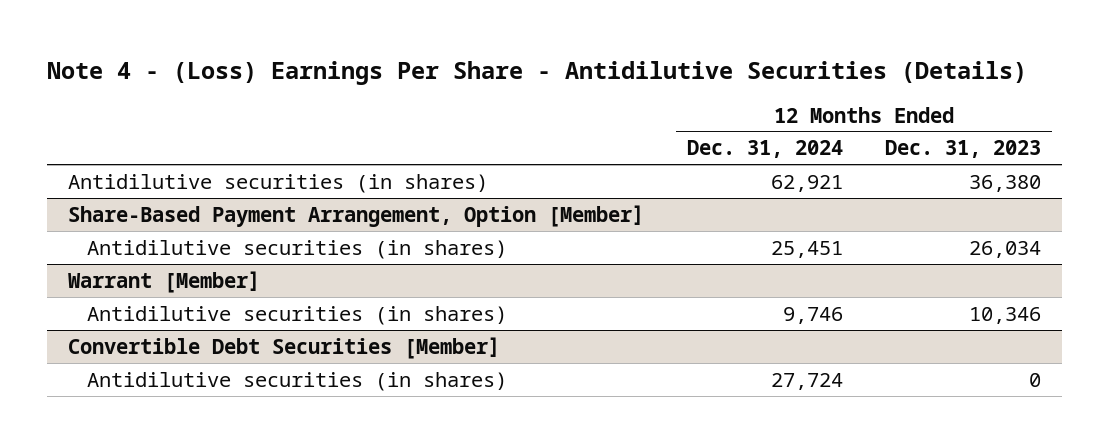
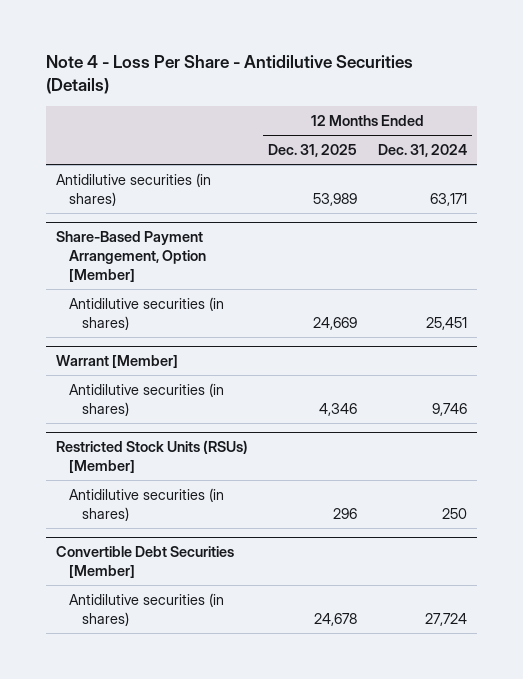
- Note 4 - (Loss) Earnings Per Share - Antidilutive Securities (Details)
+ Note 4 - Loss Per Share - Antidilutive Securities (Details)
- | 12 Months Ended Dec. 31, 2024 | 12 Months Ended Dec. 31, 2023
+ | 12 Months Ended Dec. 31, 2025 | 12 Months Ended Dec. 31, 2024
- Antidilutive securities (in shares) | 62,921 | 36,380
+ Antidilutive securities (in shares) | 53,989 | 63,171
+ Restricted Stock Units (RSUs) [Member]
+ Antidilutive securities (in shares) | 296 | 250

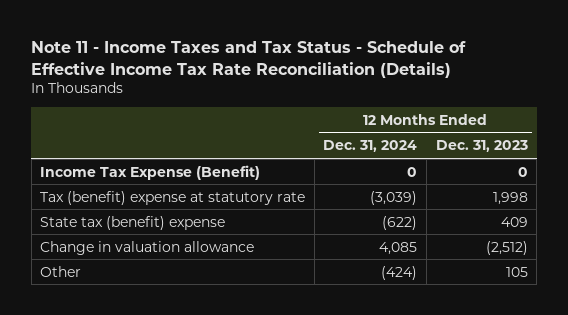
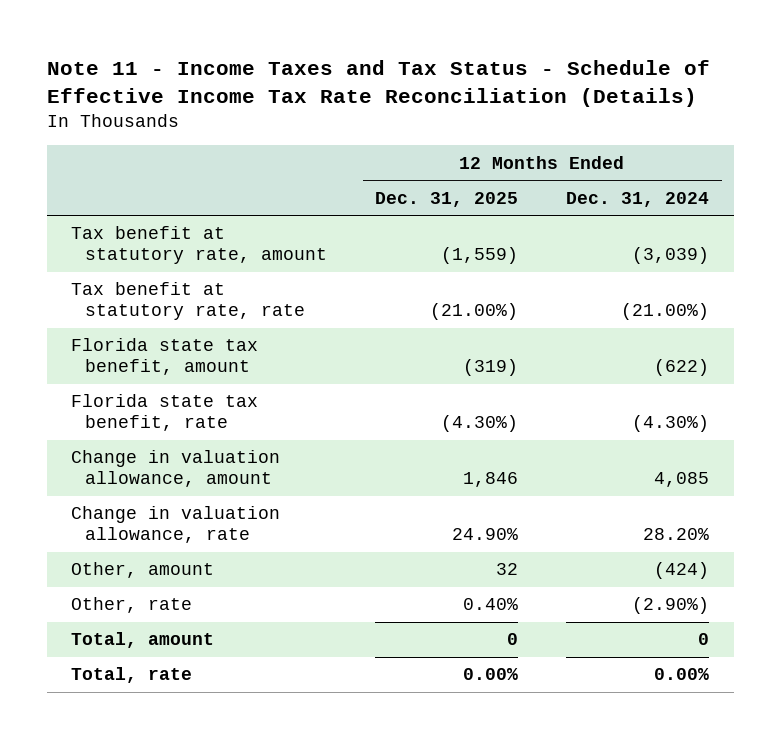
- | 12 Months Ended Dec. 31, 2024 | 12 Months Ended Dec. 31, 2023
+ | 12 Months Ended Dec. 31, 2025 | 12 Months Ended Dec. 31, 2024
- Income Tax Expense (Benefit) | 0 | 0
- Tax (benefit) expense at statutory rate | (3,039) | 1,998
- State tax (benefit) expense | (622) | 409
- Change in valuation allowance | 4,085 | (2,512)
- Other | (424) | 105
+ Tax benefit at statutory rate, amount | (1,559) | (3,039)
+ Tax benefit at statutory rate, rate | (21.00%) | (21.00%)
+ Florida state tax benefit, amount | (319) | (622)
+ Florida state tax benefit, rate | (4.30%) | (4.30%)
+ Change in valuation allowance, amount | 1,846 | 4,085
+ Change in valuation allowance, rate | 24.90% | 28.20%
+ Other, amount | 32 | (424)
+ Other, rate | 0.40% | (2.90%)
+ Total, amount | 0 | 0
+ Total, rate | 0.00% | 0.00%

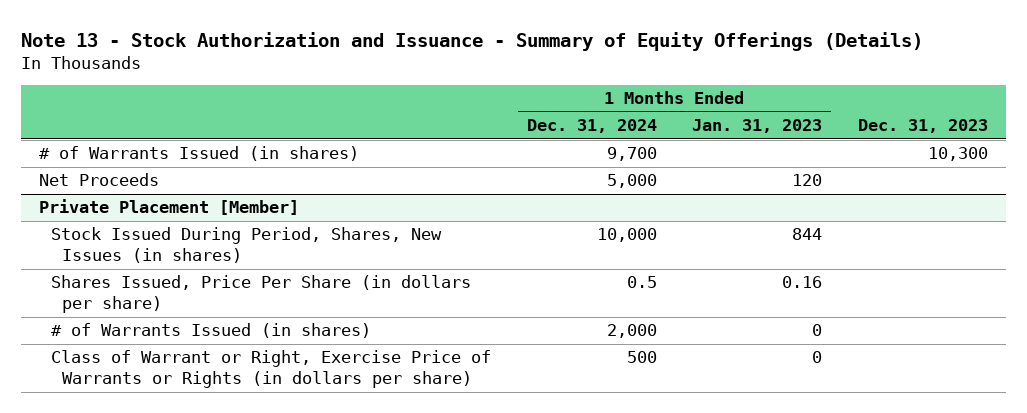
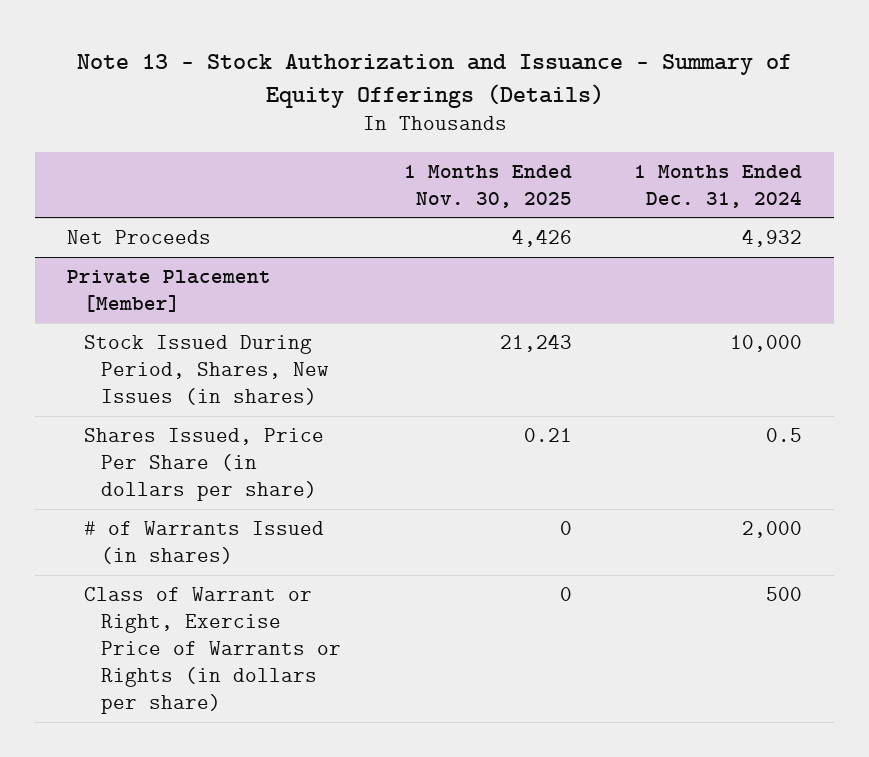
- | 1 Months Ended Dec. 31, 2024 | 1 Months Ended Jan. 31, 2023 | Dec. 31, 2023
+ | 1 Months Ended Nov. 30, 2025 | 1 Months Ended Dec. 31, 2024
- # of Warrants Issued (in shares) | 9,700 | | 10,300
- Net Proceeds | 5,000 | 120 |
+ Net Proceeds | 4,426 | 4,932

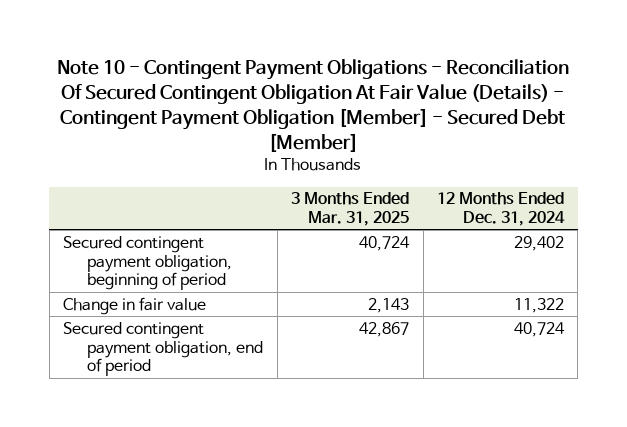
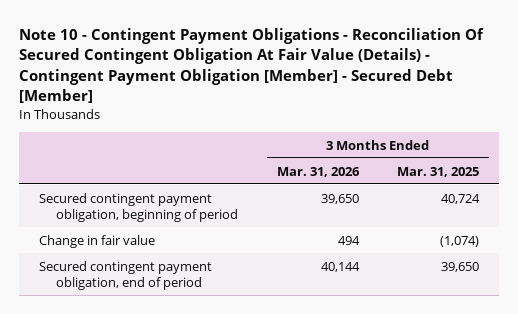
- | 3 Months Ended Mar. 31, 2025 | 12 Months Ended Dec. 31, 2024
+ | 3 Months Ended Mar. 31, 2026 | 3 Months Ended Mar. 31, 2025
- Change in fair value | 2,143 | 11,322
- Secured contingent payment obligation, end of period | 42,867 | 40,724
+ Change in fair value | 494 | (1,074)
+ Secured contingent payment obligation, end of period | 40,144 | 39,650

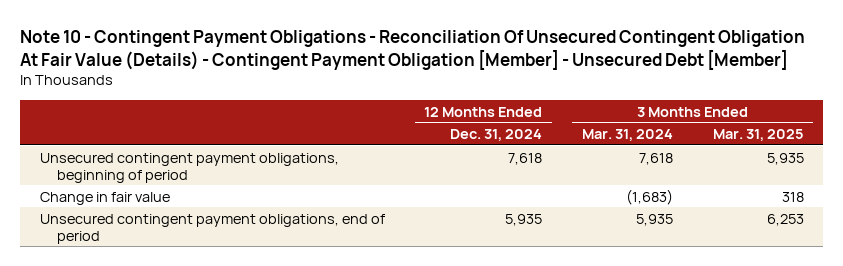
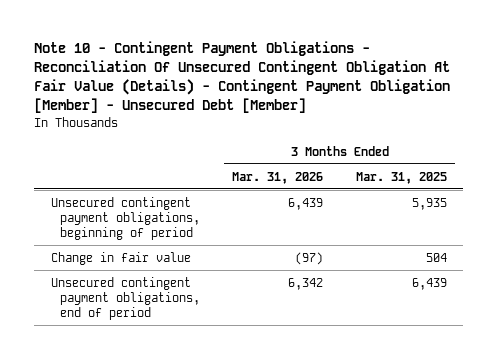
- | 12 Months Ended Dec. 31, 2024 | 3 Months Ended Mar. 31, 2024 | 3 Months Ended Mar. 31, 2025
+ | 3 Months Ended Mar. 31, 2026 | 3 Months Ended Mar. 31, 2025
- Change in fair value | | (1,683) | 318
- Unsecured contingent payment obligations, end of period | 5,935 | 5,935 | 6,253
+ Change in fair value | (97) | 504
+ Unsecured contingent payment obligations, end of period | 6,342 | 6,439

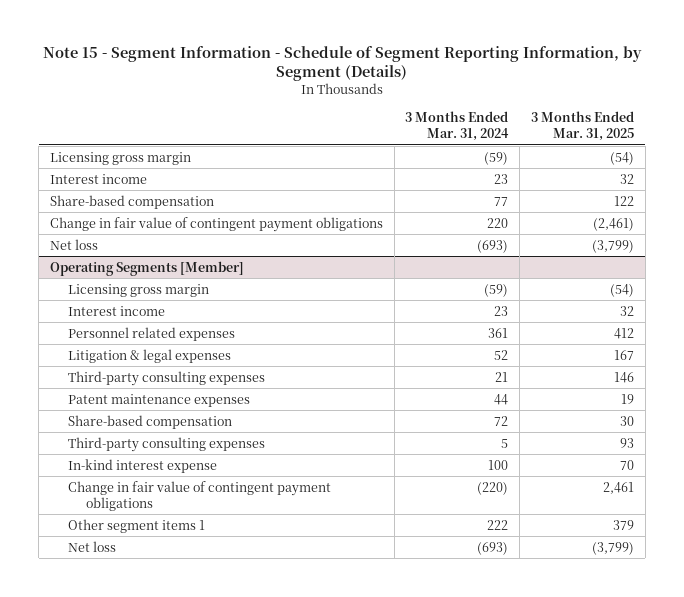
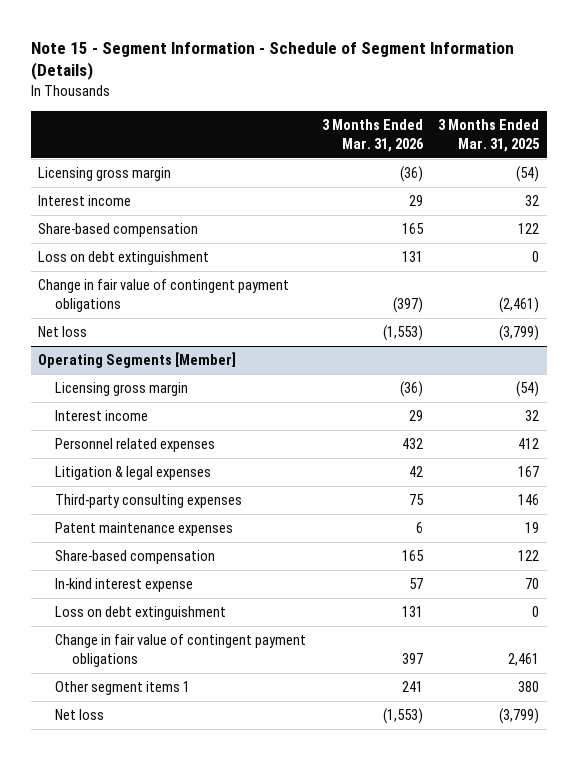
- Note 15 - Segment Information - Schedule of Segment Reporting Information, by Segment (Details)
+ Note 15 - Segment Information - Schedule of Segment Information (Details)
- | 3 Months Ended Mar. 31, 2024 | 3 Months Ended Mar. 31, 2025
+ | 3 Months Ended Mar. 31, 2026 | 3 Months Ended Mar. 31, 2025
+ Loss on debt extinguishment | 131 | 0
@ Operating Segments [Member]
- Share-based compensation | 72 | 30
- Third-party consulting expenses | 5 | 93
+ Share-based compensation | 165 | 122
+ Loss on debt extinguishment | 131 | 0
- Other segment items 1 | 222 | 379
+ Other segment items 1 | 241 | 380

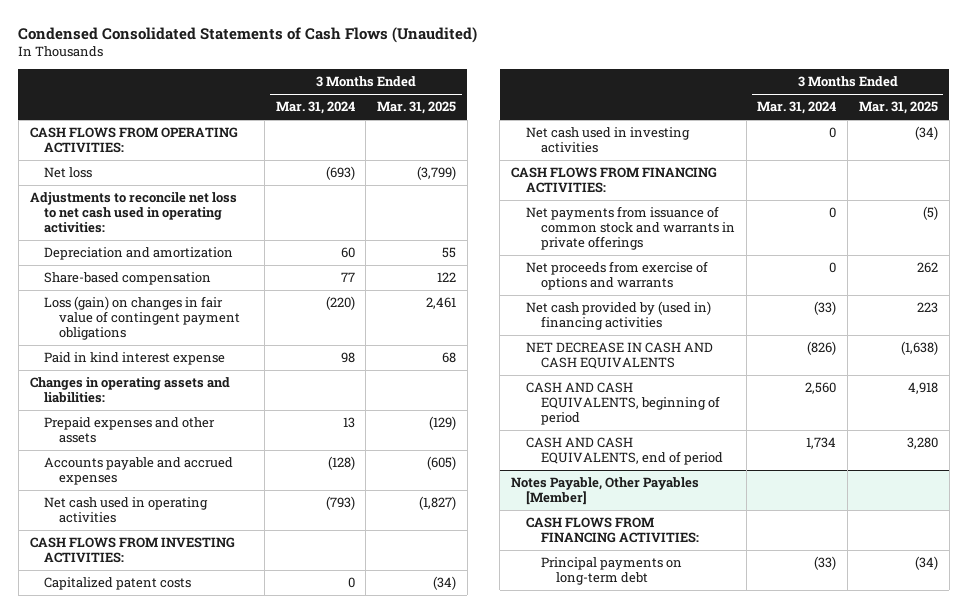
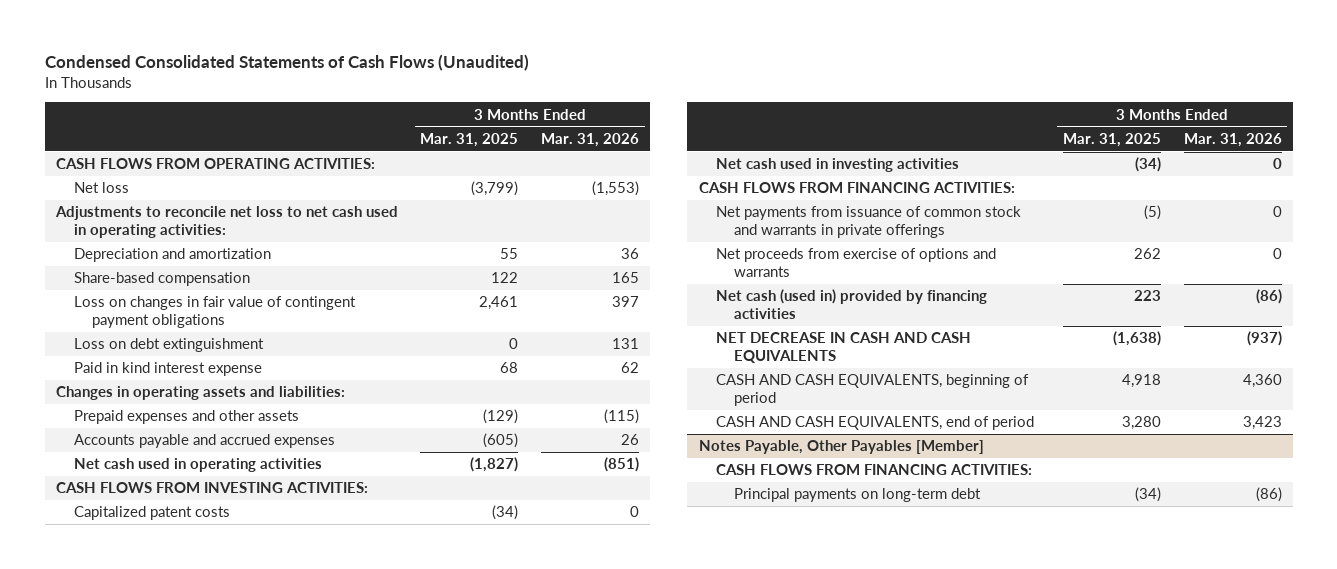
- | 3 Months Ended Mar. 31, 2024 | 3 Months Ended Mar. 31, 2025
+ | 3 Months Ended Mar. 31, 2025 | 3 Months Ended Mar. 31, 2026
- Loss (gain) on changes in fair value of contingent payment obligations | (220) | 2,461
+ Loss on changes in fair value of contingent payment obligations | 2,461 | 397
+ Loss on debt extinguishment | 0 | 131
- Net cash provided by (used in) financing activities | (33) | 223
+ Net cash (used in) provided by financing activities | 223 | (86)

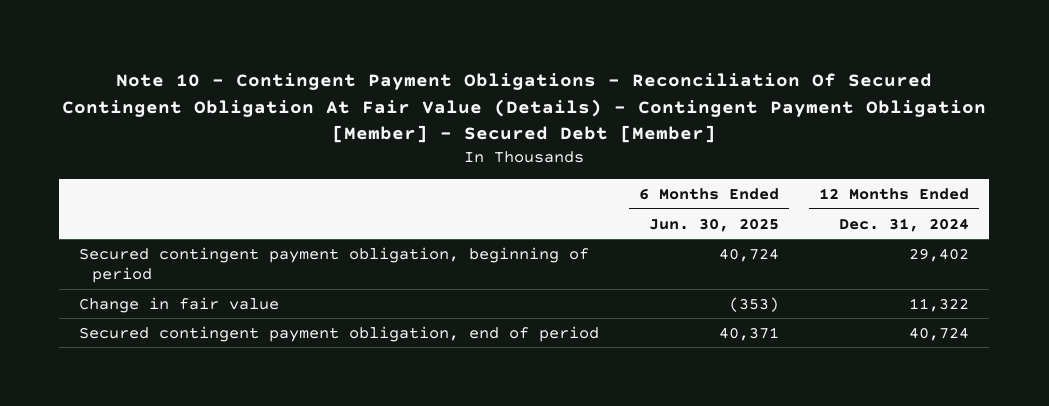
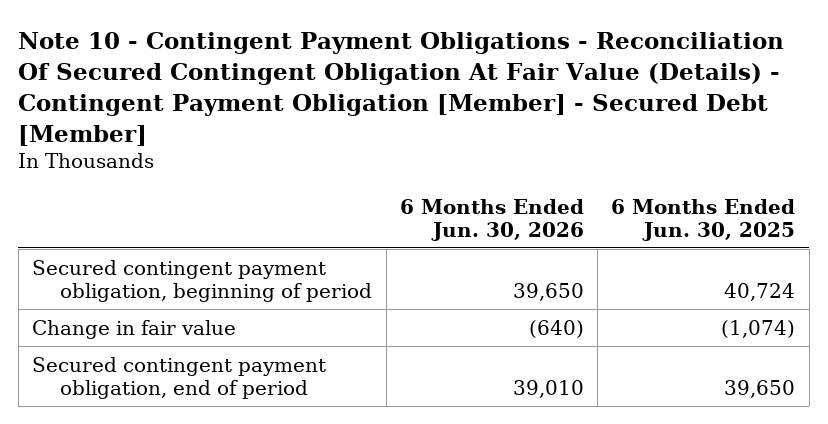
- | 6 Months Ended Jun. 30, 2025 | 12 Months Ended Dec. 31, 2024
+ | 6 Months Ended Jun. 30, 2026 | 6 Months Ended Jun. 30, 2025
- Change in fair value | (353) | 11,322
- Secured contingent payment obligation, end of period | 40,371 | 40,724
+ Change in fair value | (640) | (1,074)
+ Secured contingent payment obligation, end of period | 39,010 | 39,650

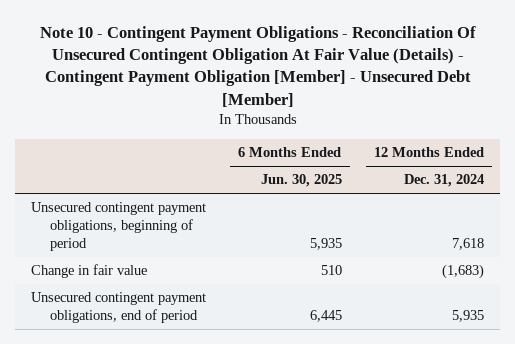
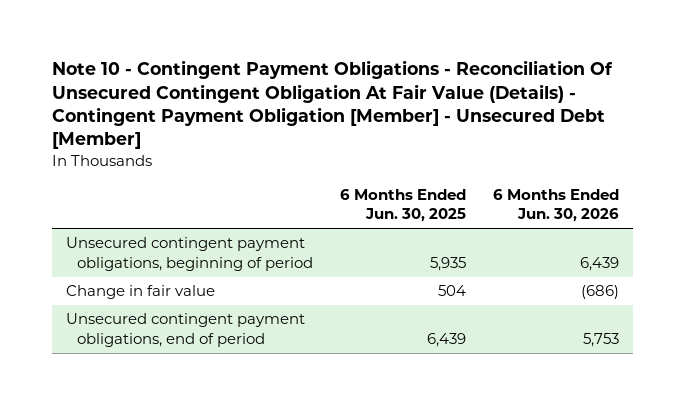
- | 6 Months Ended Jun. 30, 2025 | 12 Months Ended Dec. 31, 2024
+ | 6 Months Ended Jun. 30, 2025 | 6 Months Ended Jun. 30, 2026
- Change in fair value | 510 | (1,683)
- Unsecured contingent payment obligations, end of period | 6,445 | 5,935
+ Change in fair value | 504 | (686)
+ Unsecured contingent payment obligations, end of period | 6,439 | 5,753

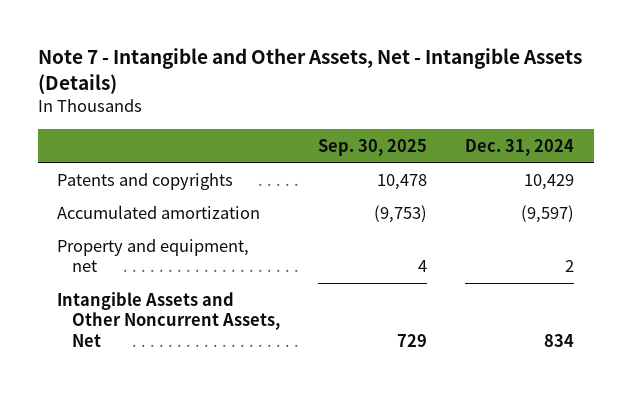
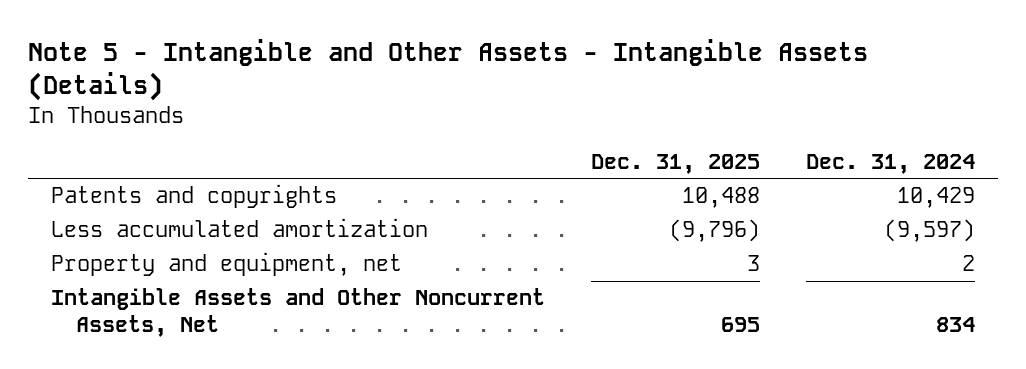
- Note 7 - Intangible and Other Assets, Net - Intangible Assets (Details)
+ Note 5 - Intangible and Other Assets - Intangible Assets (Details)
- | Sep. 30, 2025 | Dec. 31, 2024
+ | Dec. 31, 2025 | Dec. 31, 2024
- Accumulated amortization | (9,753) | (9,597)
+ Less accumulated amortization | (9,796) | (9,597)

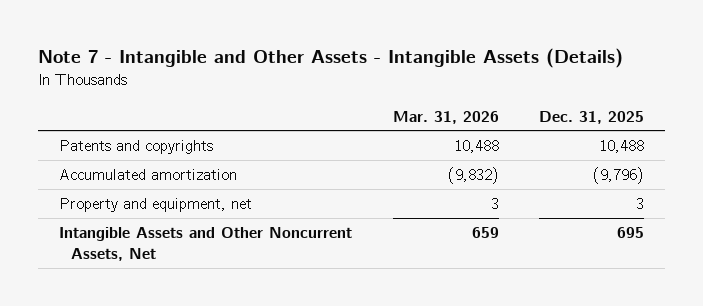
- Note 5 - Intangible and Other Assets - Intangible Assets (Details)
+ Note 7 - Intangible and Other Assets - Intangible Assets (Details)
- | Dec. 31, 2025 | Dec. 31, 2024
+ | Mar. 31, 2026 | Dec. 31, 2025
- Less accumulated amortization | (9,796) | (9,597)
+ Accumulated amortization | (9,832) | (9,796)

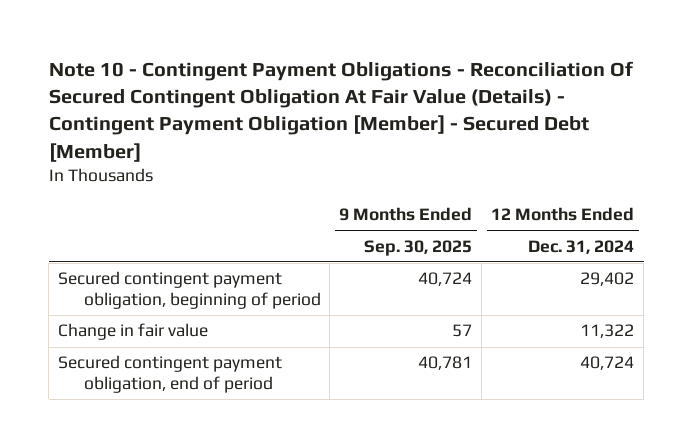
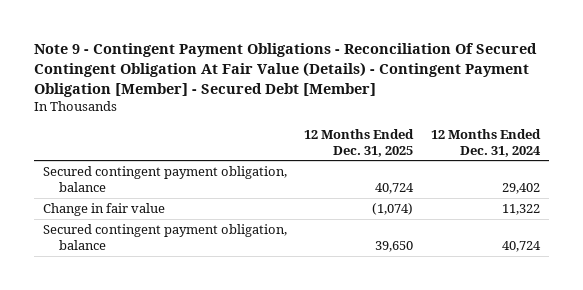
- Note 10 - Contingent Payment Obligations - Reconciliation Of Secured Contingent Obligation At Fair Value (Details) - Contingent Payment Obligation [Member] - Secured Debt [Member]
+ Note 9 - Contingent Payment Obligations - Reconciliation Of Secured Contingent Obligation At Fair Value (Details) - Contingent Payment Obligation [Member] - Secured Debt [Member]
- | 9 Months Ended Sep. 30, 2025 | 12 Months Ended Dec. 31, 2024
+ | 12 Months Ended Dec. 31, 2025 | 12 Months Ended Dec. 31, 2024
- Secured contingent payment obligation, beginning of period | 40,724 | 29,402
+ Secured contingent payment obligation, balance | 40,724 | 29,402
- Secured contingent payment obligation, end of period | 40,781 | 40,724
+ Secured contingent payment obligation, balance | 39,650 | 40,724

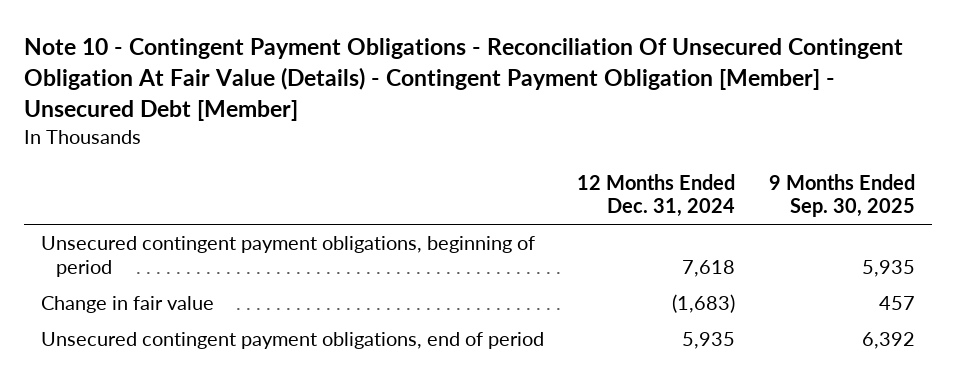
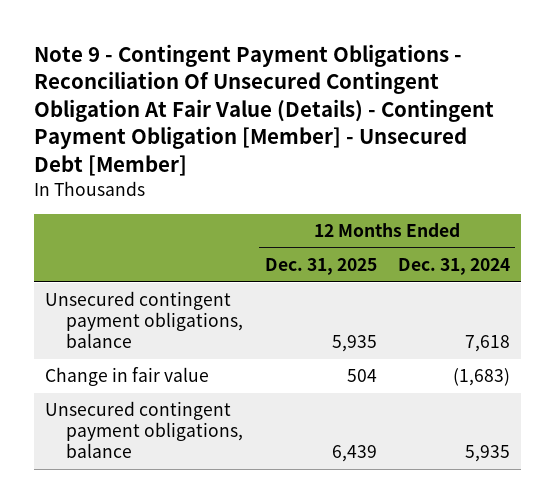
- Note 10 - Contingent Payment Obligations - Reconciliation Of Unsecured Contingent Obligation At Fair Value (Details) - Contingent Payment Obligation [Member] - Unsecured Debt [Member]
+ Note 9 - Contingent Payment Obligations - Reconciliation Of Unsecured Contingent Obligation At Fair Value (Details) - Contingent Payment Obligation [Member] - Unsecured Debt [Member]
- | 12 Months Ended Dec. 31, 2024 | 9 Months Ended Sep. 30, 2025
+ | 12 Months Ended Dec. 31, 2025 | 12 Months Ended Dec. 31, 2024
- Unsecured contingent payment obligations, beginning of period | 7,618 | 5,935
+ Unsecured contingent payment obligations, balance | 5,935 | 7,618
- Unsecured contingent payment obligations, end of period | 5,935 | 6,392
+ Unsecured contingent payment obligations, balance | 6,439 | 5,935

